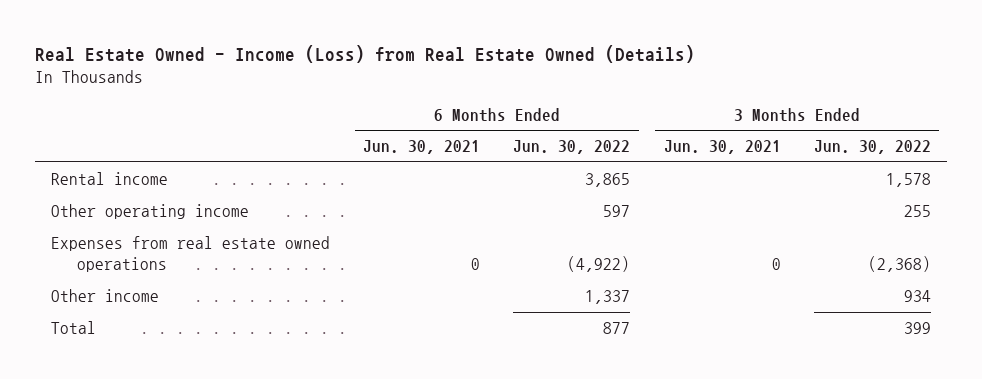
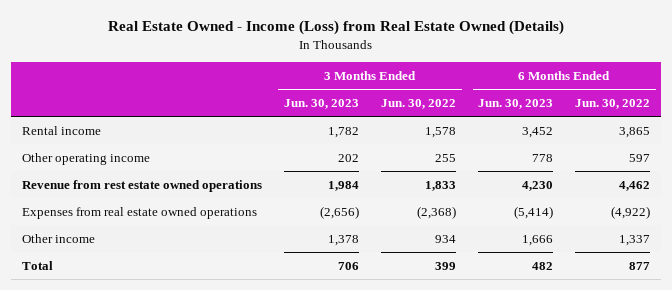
- | 6 Months Ended Jun. 30, 2021 | 6 Months Ended Jun. 30, 2022 | 3 Months Ended Jun. 30, 2021 | 3 Months Ended Jun. 30, 2022
+ | 3 Months Ended Jun. 30, 2023 | 3 Months Ended Jun. 30, 2022 | 6 Months Ended Jun. 30, 2023 | 6 Months Ended Jun. 30, 2022
+ Revenue from rest estate owned operations | 1,984 | 1,833 | 4,230 | 4,462

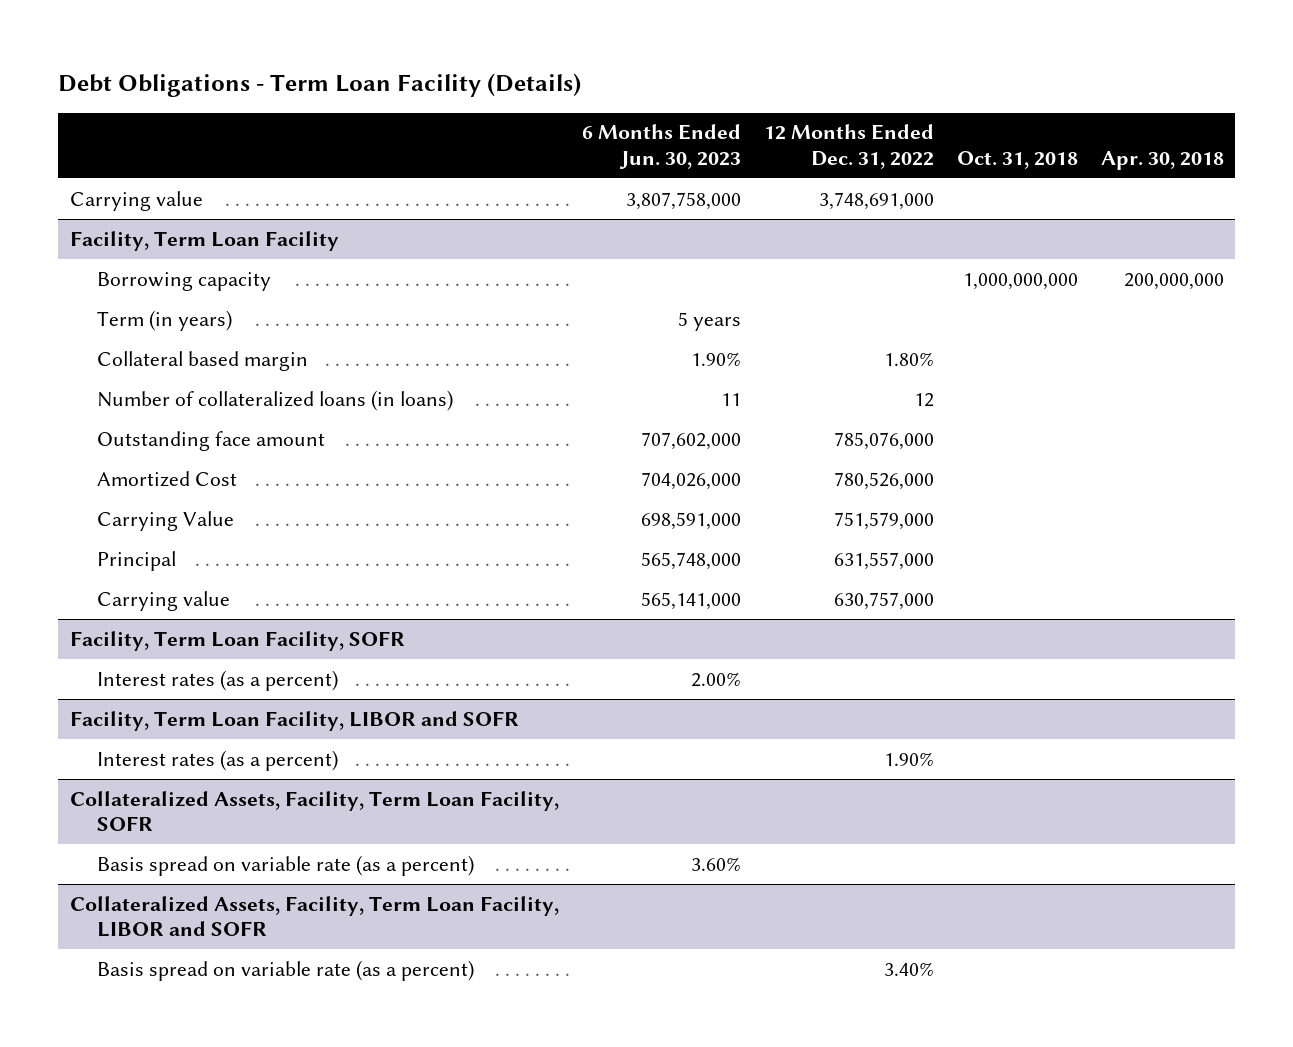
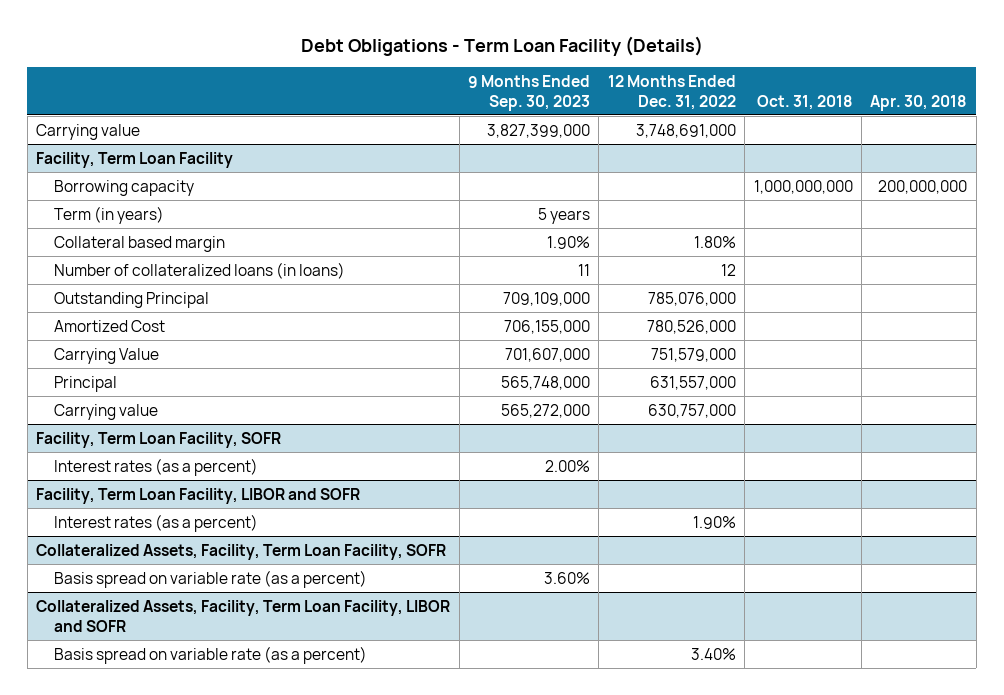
- | 6 Months Ended Jun. 30, 2023 | 12 Months Ended Dec. 31, 2022 | Oct. 31, 2018 | Apr. 30, 2018
+ | 9 Months Ended Sep. 30, 2023 | 12 Months Ended Dec. 31, 2022 | Oct. 31, 2018 | Apr. 30, 2018
@ Facility, Term Loan Facility
- Outstanding face amount | 707,602,000 | 785,076,000 | |
+ Outstanding Principal | 709,109,000 | 785,076,000 | |

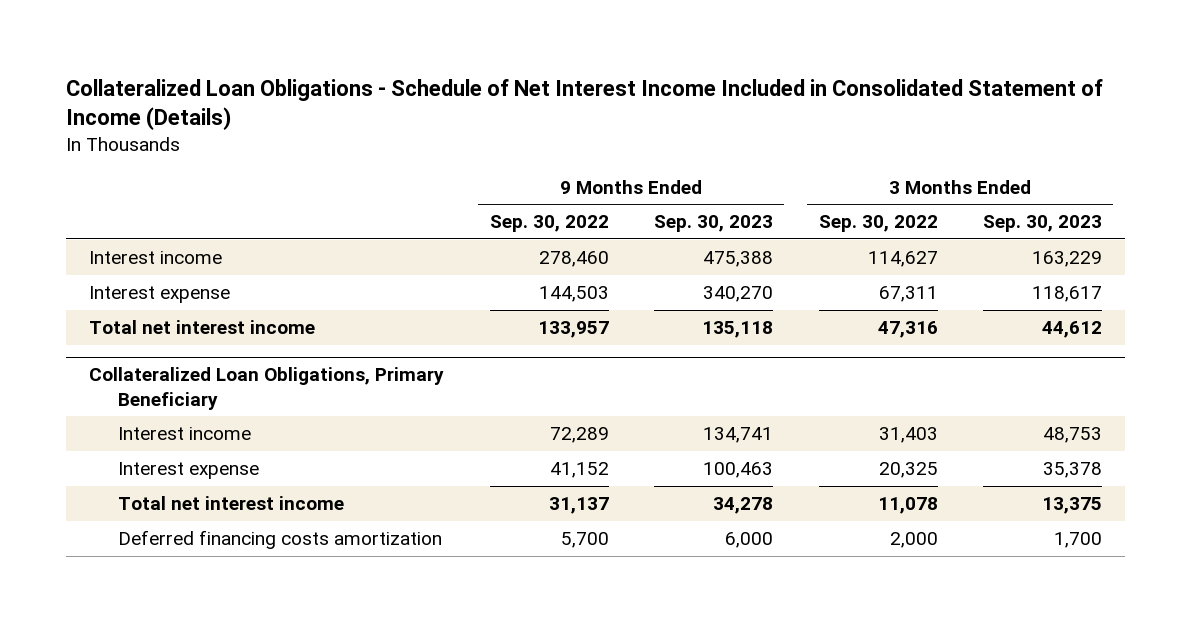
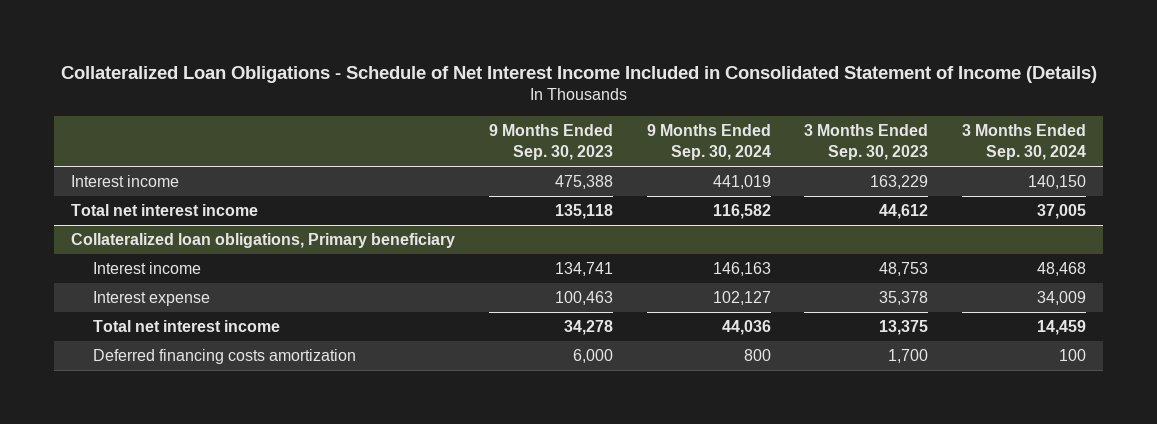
- | 9 Months Ended Sep. 30, 2022 | 9 Months Ended Sep. 30, 2023 | 3 Months Ended Sep. 30, 2022 | 3 Months Ended Sep. 30, 2023
+ | 9 Months Ended Sep. 30, 2023 | 9 Months Ended Sep. 30, 2024 | 3 Months Ended Sep. 30, 2023 | 3 Months Ended Sep. 30, 2024
- Interest expense | 144,503 | 340,270 | 67,311 | 118,617
- Collateralized Loan Obligations, Primary Beneficiary
+ Collateralized loan obligations, Primary beneficiary

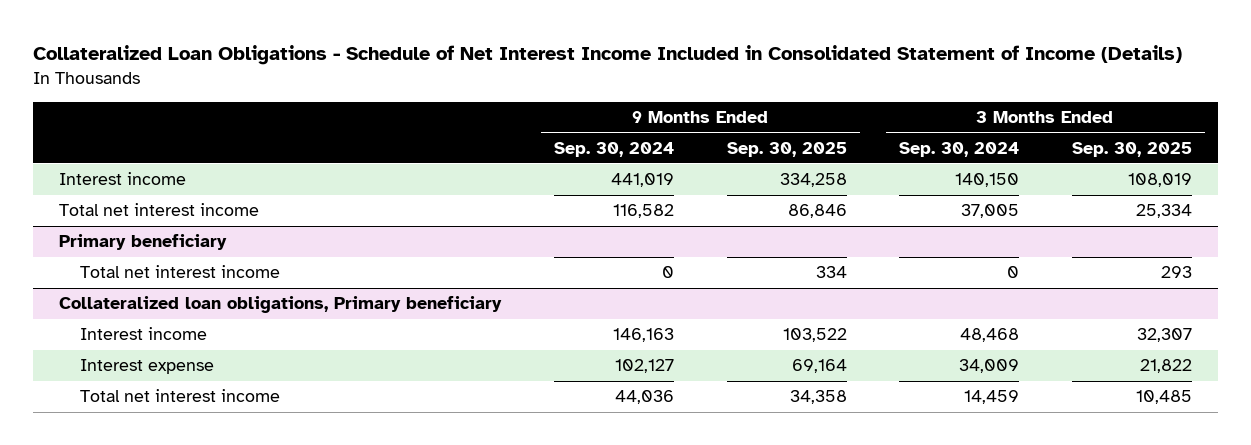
- | 9 Months Ended Sep. 30, 2023 | 9 Months Ended Sep. 30, 2024 | 3 Months Ended Sep. 30, 2023 | 3 Months Ended Sep. 30, 2024
+ | 9 Months Ended Sep. 30, 2024 | 9 Months Ended Sep. 30, 2025 | 3 Months Ended Sep. 30, 2024 | 3 Months Ended Sep. 30, 2025
+ Primary beneficiary
+ Total net interest income | 0 | 334 | 0 | 293
@ Collateralized loan obligations, Primary beneficiary
- Deferred financing costs amortization | 6,000 | 800 | 1,700 | 100

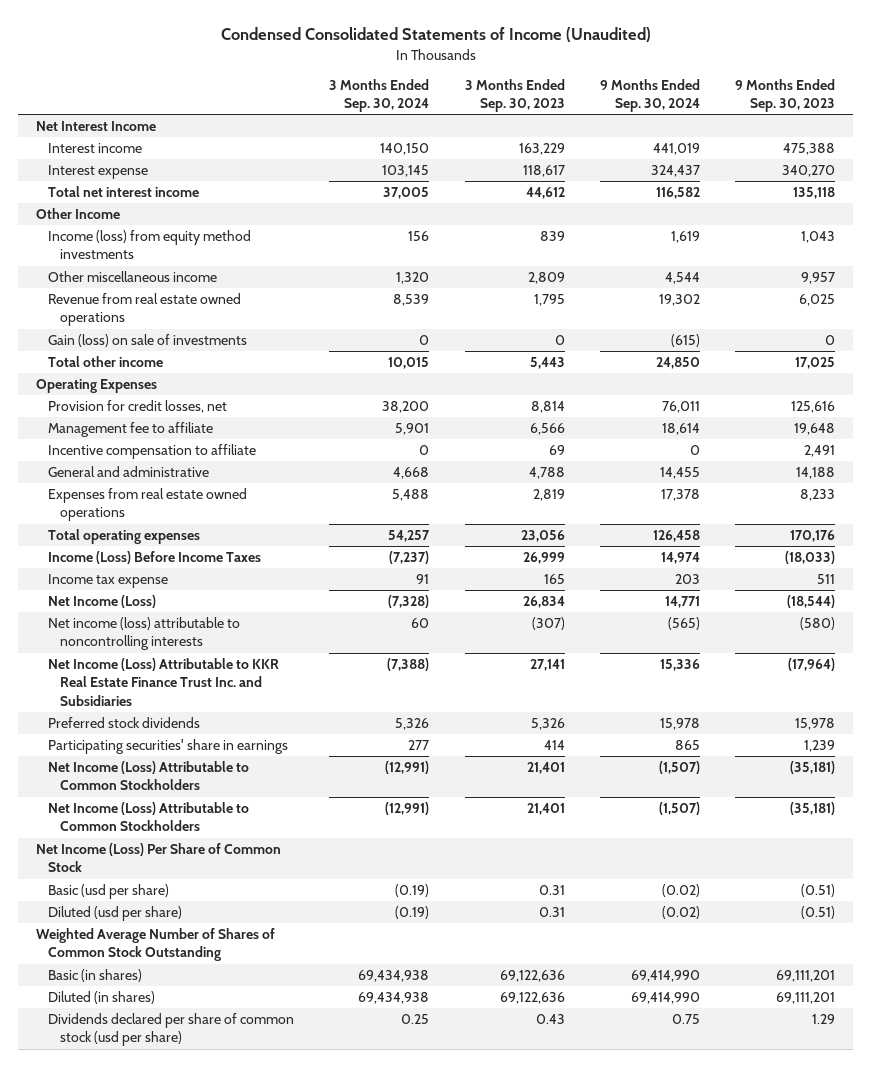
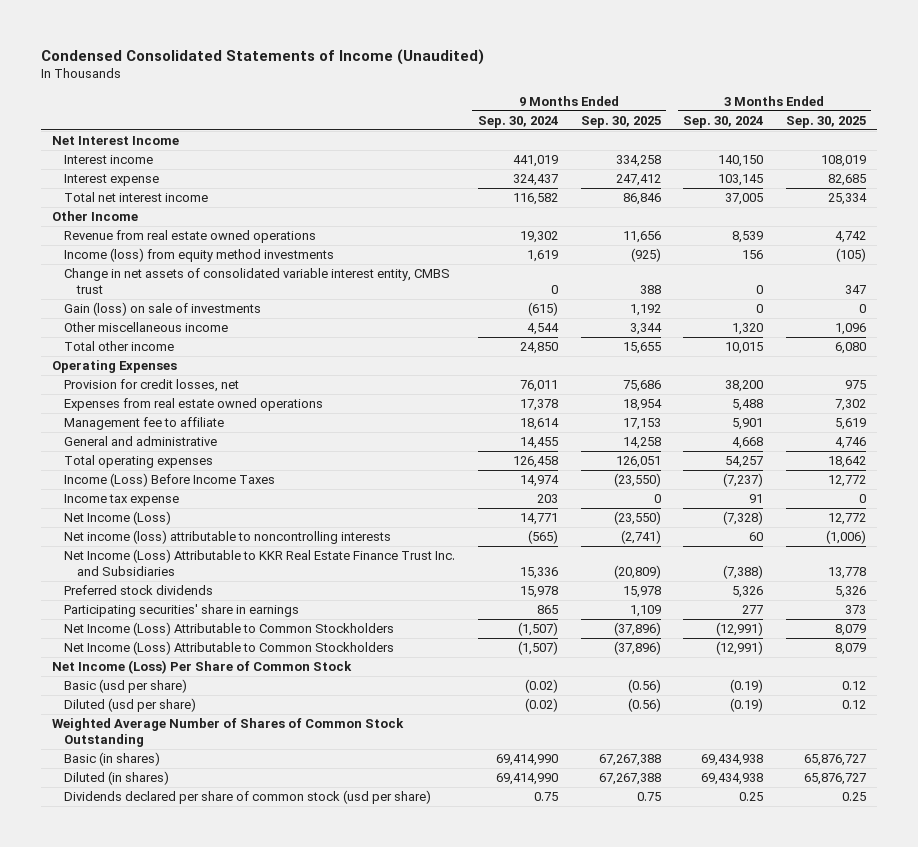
- | 3 Months Ended Sep. 30, 2024 | 3 Months Ended Sep. 30, 2023 | 9 Months Ended Sep. 30, 2024 | 9 Months Ended Sep. 30, 2023
+ | 9 Months Ended Sep. 30, 2024 | 9 Months Ended Sep. 30, 2025 | 3 Months Ended Sep. 30, 2024 | 3 Months Ended Sep. 30, 2025
moved down: Income (loss) from equity method investments | 1,619 | (925) | 156 | (105)
+ Change in net assets of consolidated variable interest entity, CMBS trust | 0 | 388 | 0 | 347
moved down: Other miscellaneous income | 4,544 | 3,344 | 1,320 | 1,096
moved up: Expenses from real estate owned operations | 17,378 | 18,954 | 5,488 | 7,302
- Incentive compensation to affiliate | 0 | 69 | 0 | 2,491

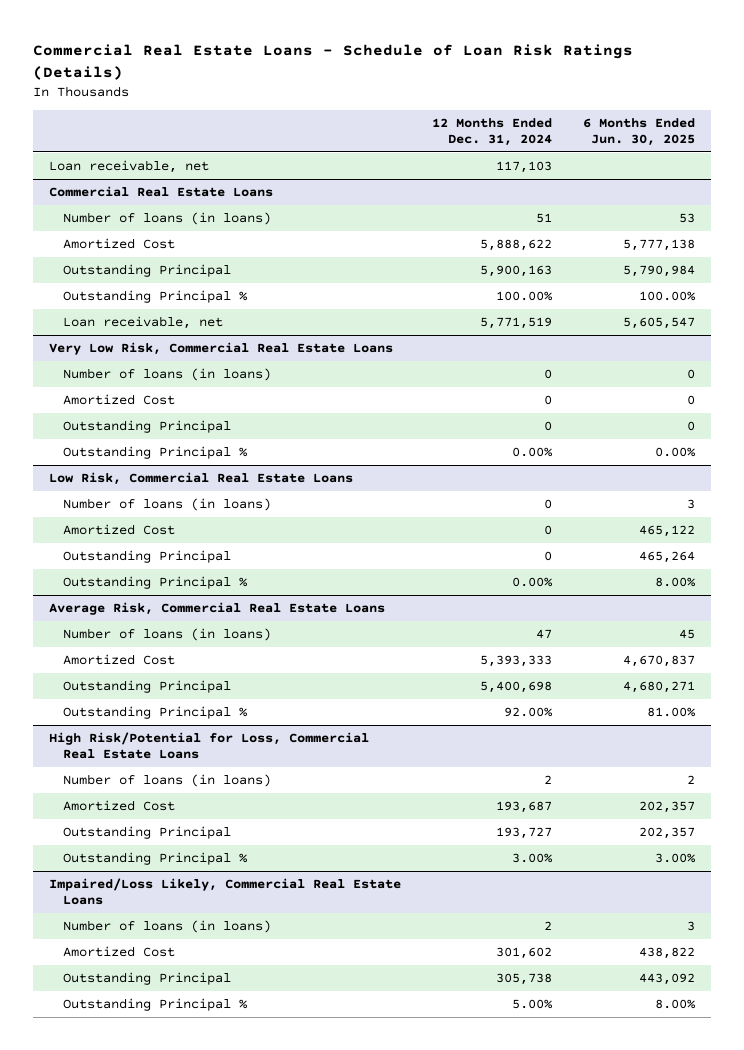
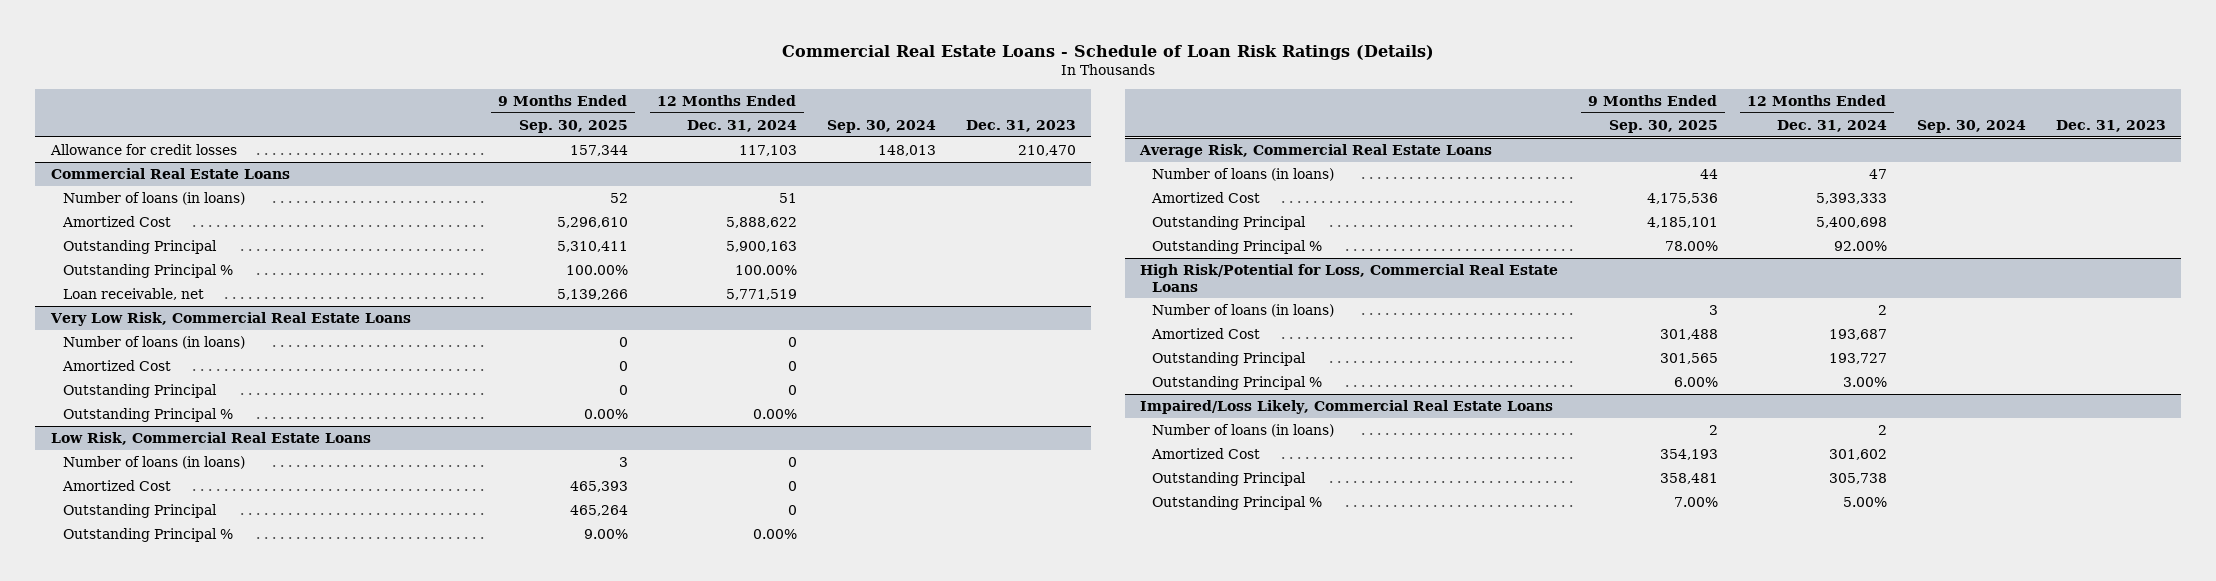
- | 12 Months Ended Dec. 31, 2024 | 6 Months Ended Jun. 30, 2025
+ | 9 Months Ended Sep. 30, 2025 | 12 Months Ended Dec. 31, 2024 | Sep. 30, 2024 | Dec. 31, 2023
- Loan receivable, net | 117,103 |
+ Allowance for credit losses | 157,344 | 117,103 | 148,013 | 210,470

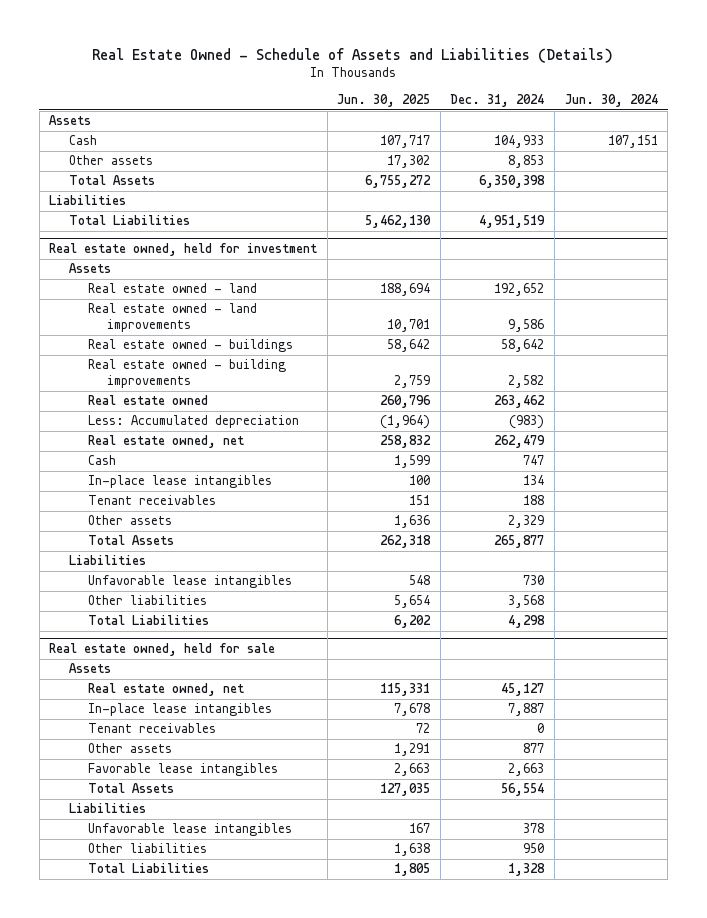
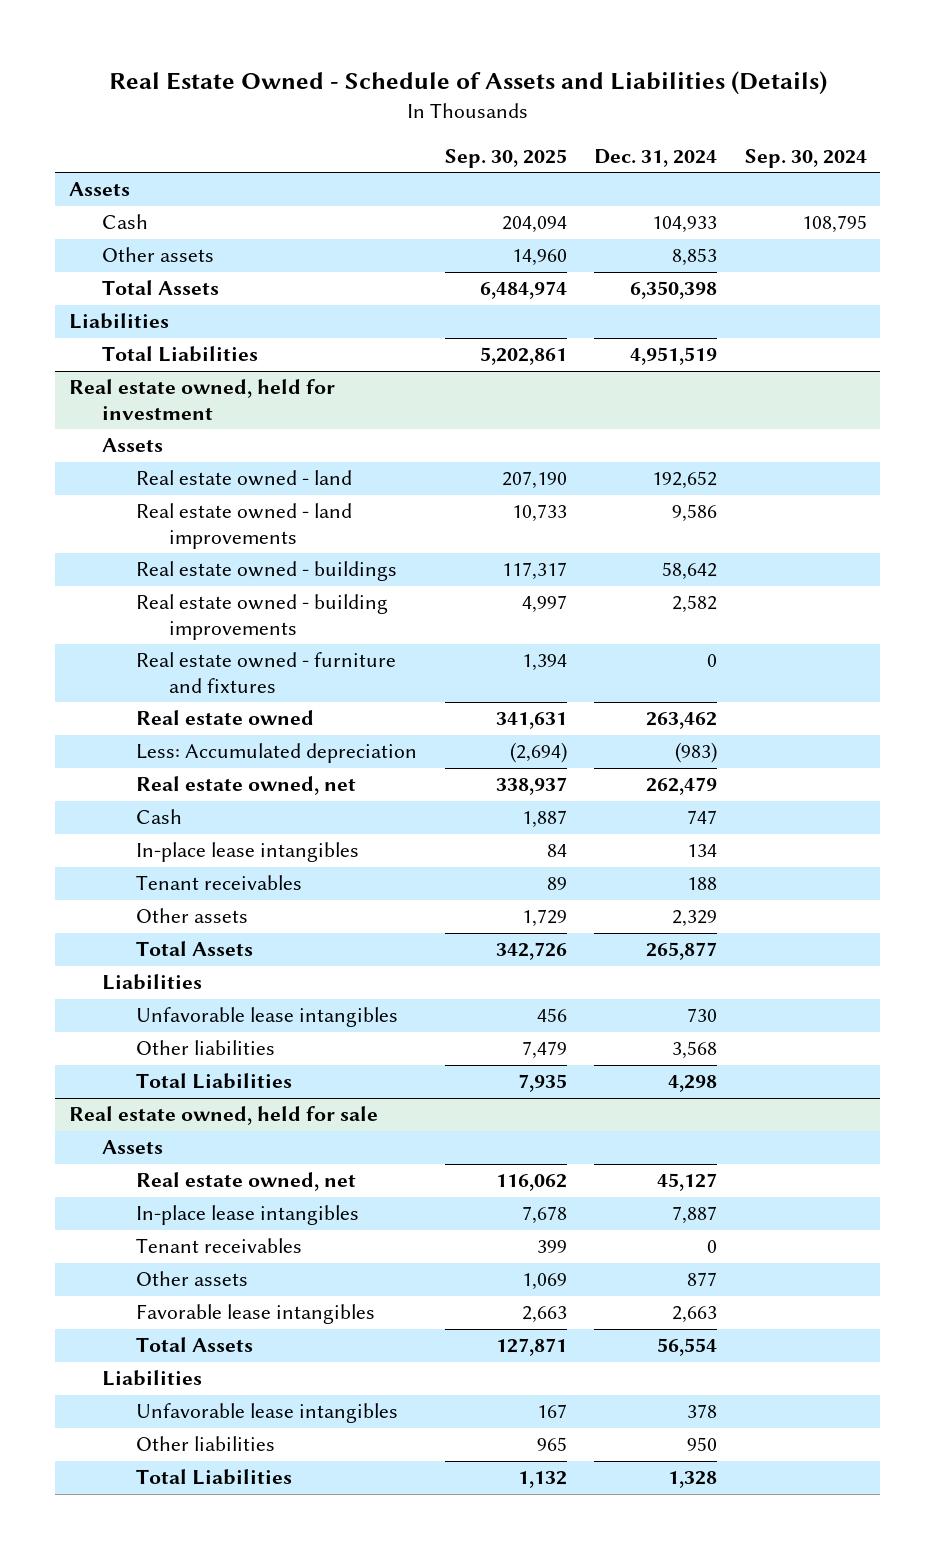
- | Jun. 30, 2025 | Dec. 31, 2024 | Jun. 30, 2024
+ | Sep. 30, 2025 | Dec. 31, 2024 | Sep. 30, 2024
@ Real estate owned, held for investment
+ Real estate owned - furniture and fixtures | 1,394 | 0 |

